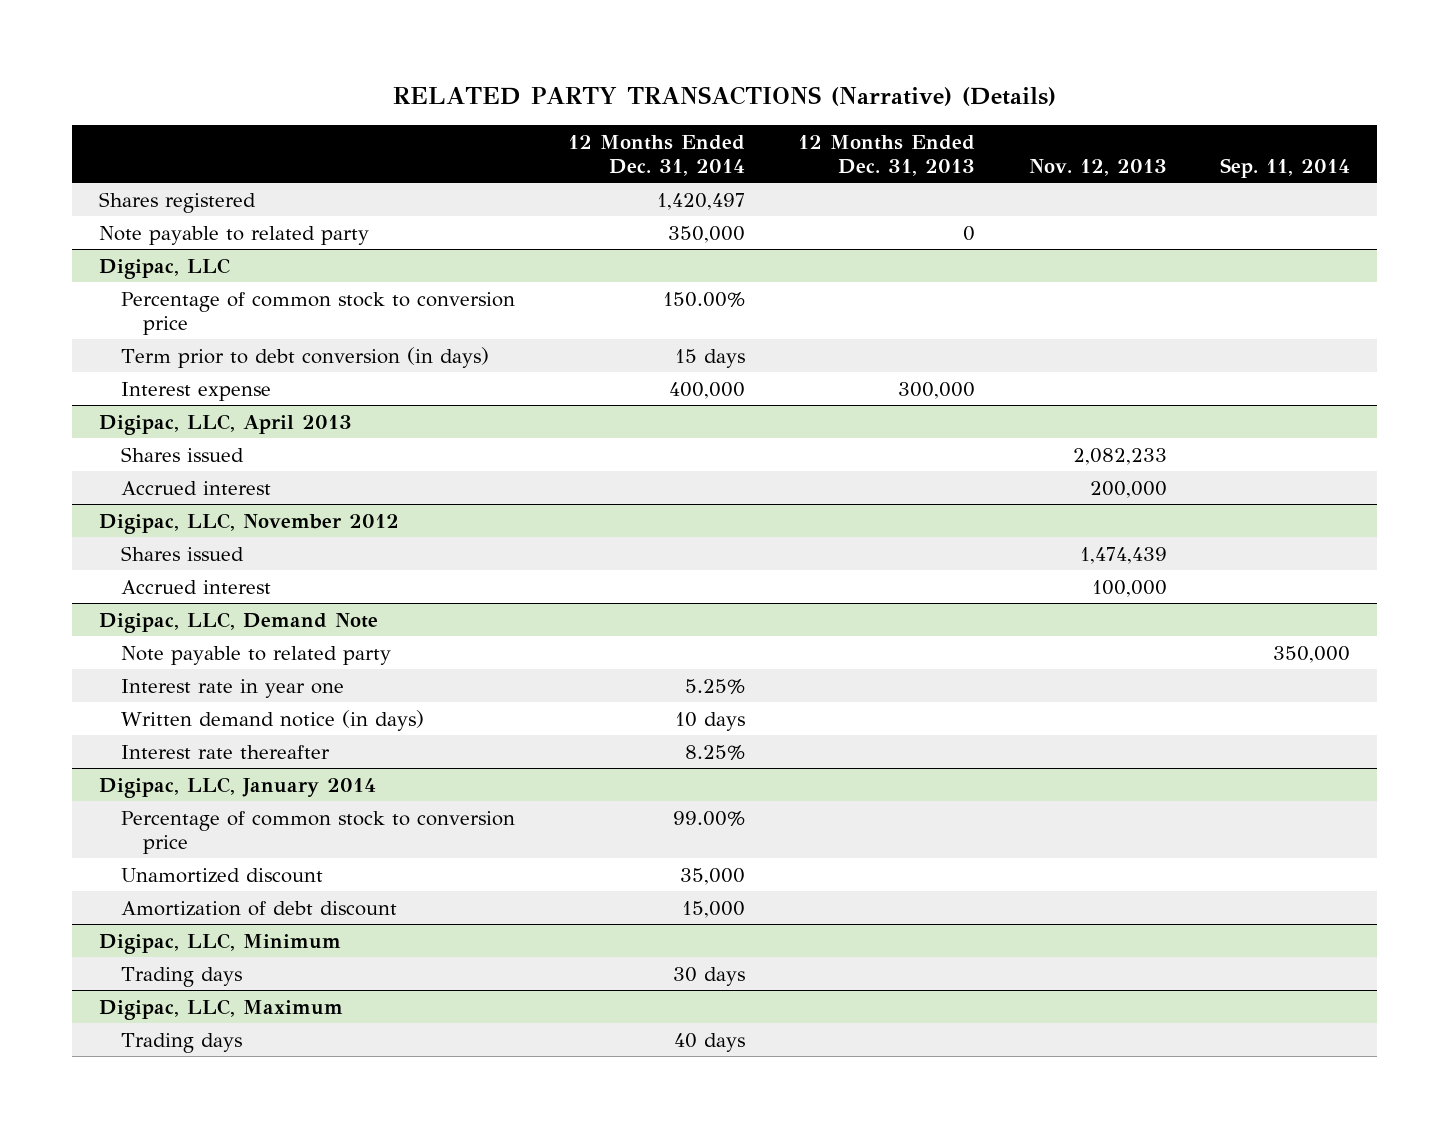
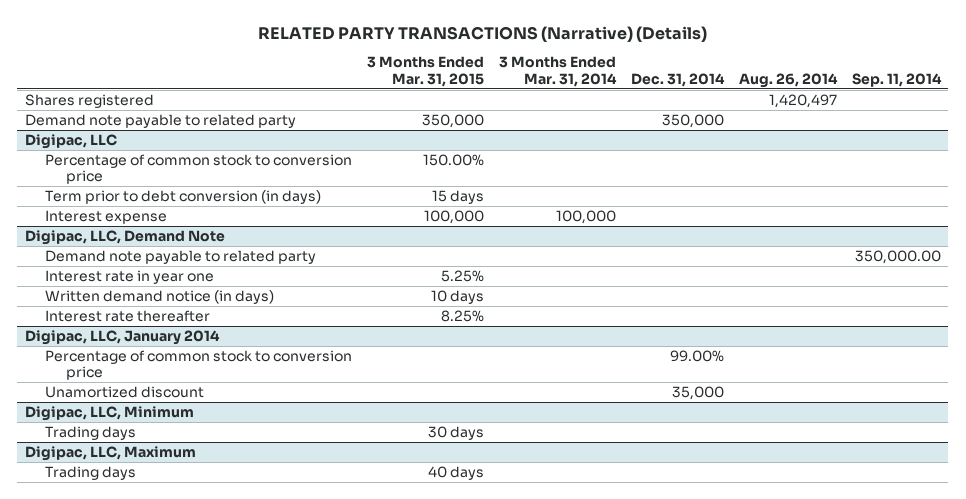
- | 12 Months Ended Dec. 31, 2014 | 12 Months Ended Dec. 31, 2013 | Nov. 12, 2013 | Sep. 11, 2014
+ | 3 Months Ended Mar. 31, 2015 | 3 Months Ended Mar. 31, 2014 | Dec. 31, 2014 | Aug. 26, 2014 | Sep. 11, 2014
- Note payable to related party | 350,000 | 0 | |
+ Demand note payable to related party | 350,000 | | 350,000 | |
- Digipac, LLC, April 2013
- Shares issued | | | 2,082,233 |
- Accrued interest | | | 200,000 |
- Digipac, LLC, November 2012
- Shares issued | | | 1,474,439 |
- Accrued interest | | | 100,000 |
@ Digipac, LLC, Demand Note
- Note payable to related party | | | | 350,000
+ Demand note payable to related party | | | | | 350,000.00
@ Digipac, LLC, January 2014
- Amortization of debt discount | 15,000 | | |

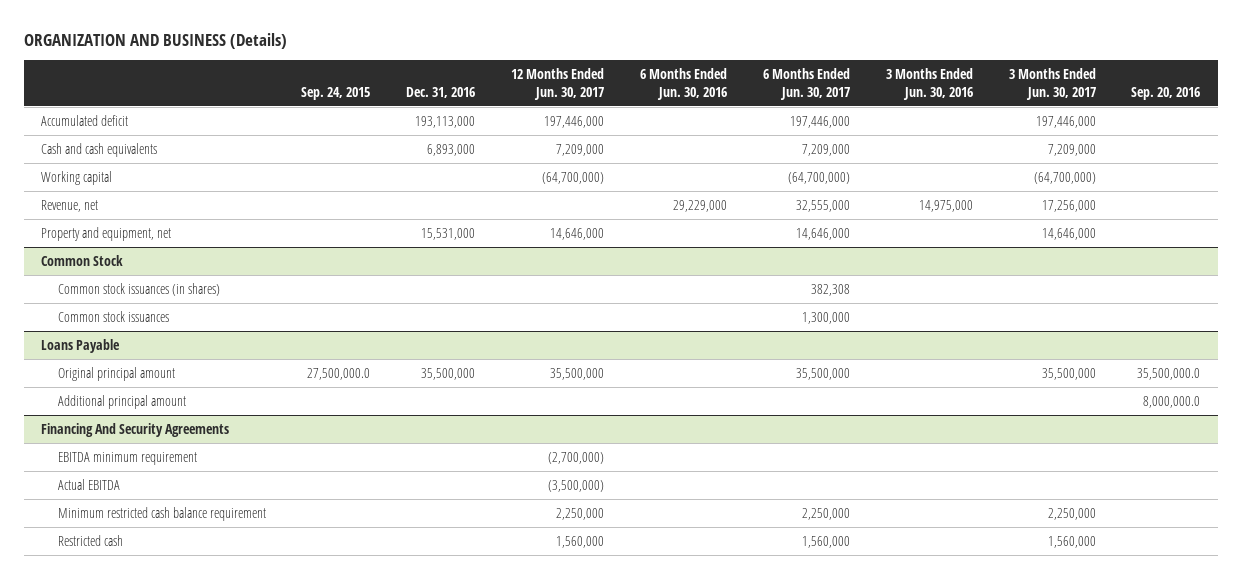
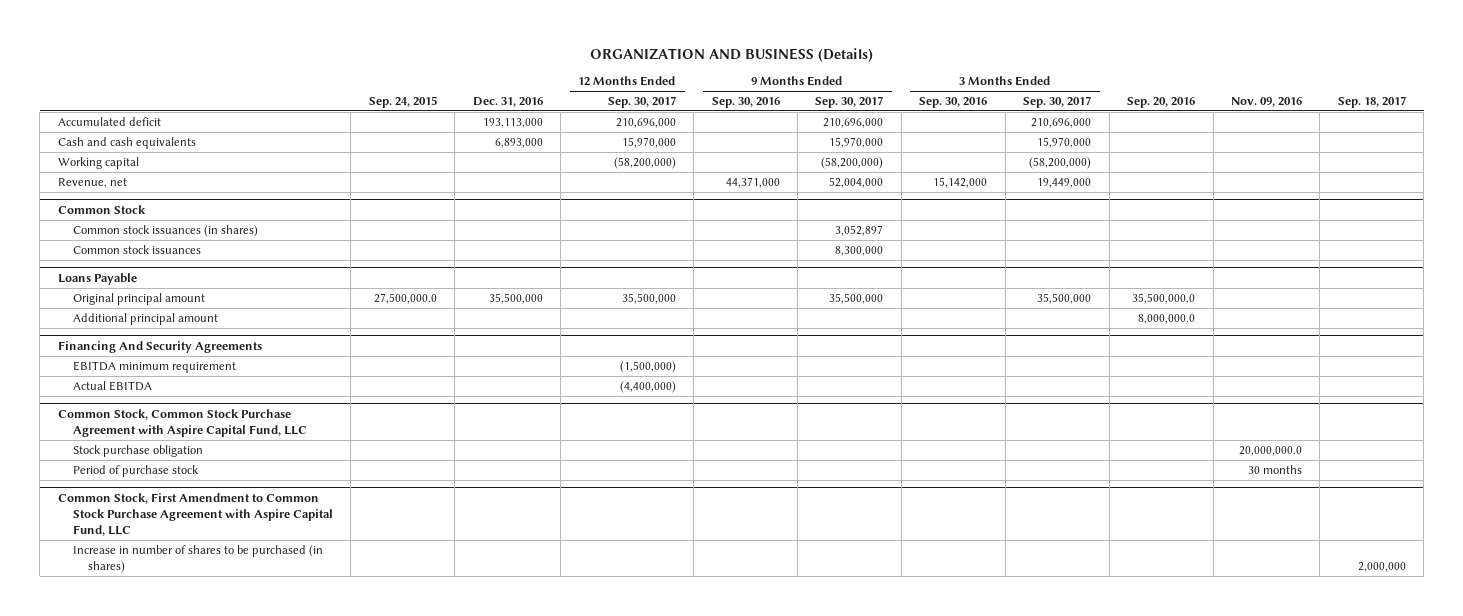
- | Sep. 24, 2015 | Dec. 31, 2016 | 12 Months Ended Jun. 30, 2017 | 6 Months Ended Jun. 30, 2016 | 6 Months Ended Jun. 30, 2017 | 3 Months Ended Jun. 30, 2016 | 3 Months Ended Jun. 30, 2017 | Sep. 20, 2016
+ | Sep. 24, 2015 | Dec. 31, 2016 | 12 Months Ended Sep. 30, 2017 | 9 Months Ended Sep. 30, 2016 | 9 Months Ended Sep. 30, 2017 | 3 Months Ended Sep. 30, 2016 | 3 Months Ended Sep. 30, 2017 | Sep. 20, 2016 | Nov. 09, 2016 | Sep. 18, 2017
- Property and equipment, net | | 15,531,000 | 14,646,000 | | 14,646,000 | | 14,646,000 |
@ Financing And Security Agreements
- Minimum restricted cash balance requirement | | | 2,250,000 | | 2,250,000 | | 2,250,000 |
- Restricted cash | | | 1,560,000 | | 1,560,000 | | 1,560,000 |
+ Common Stock, Common Stock Purchase Agreement with Aspire Capital Fund, LLC
+ Stock purchase obligation | | | | | | | | | 20,000,000.0 |
+ Period of purchase stock | | | | | | | | | 30 months |
+ Common Stock, First Amendment to Common Stock Purchase Agreement with Aspire Capital Fund, LLC
+ Increase in number of shares to be purchased (in shares) | | | | | | | | | | 2,000,000

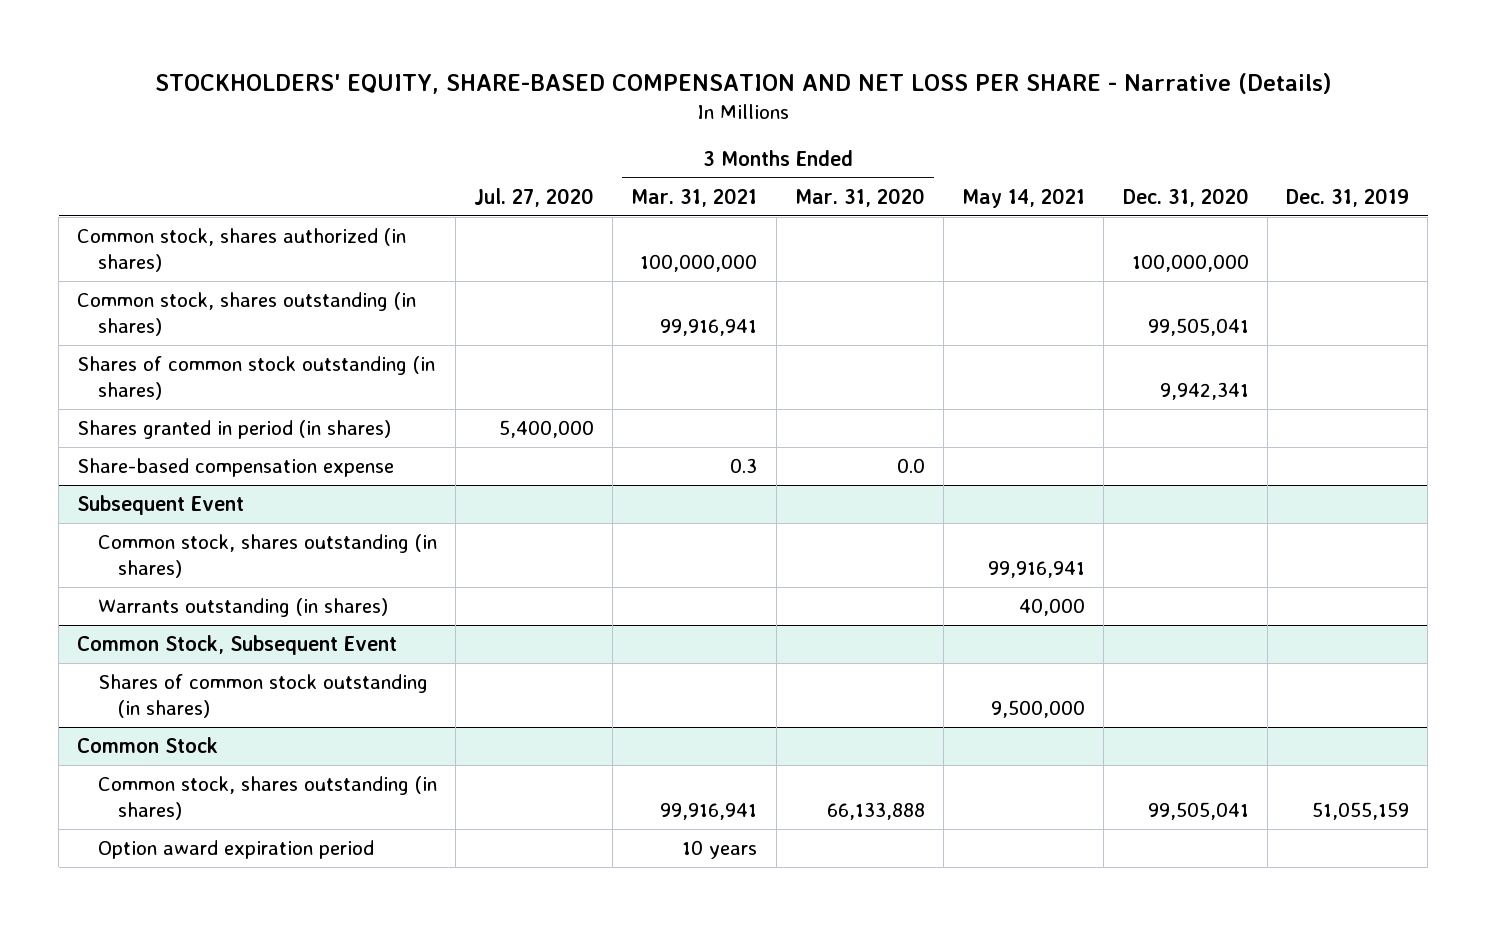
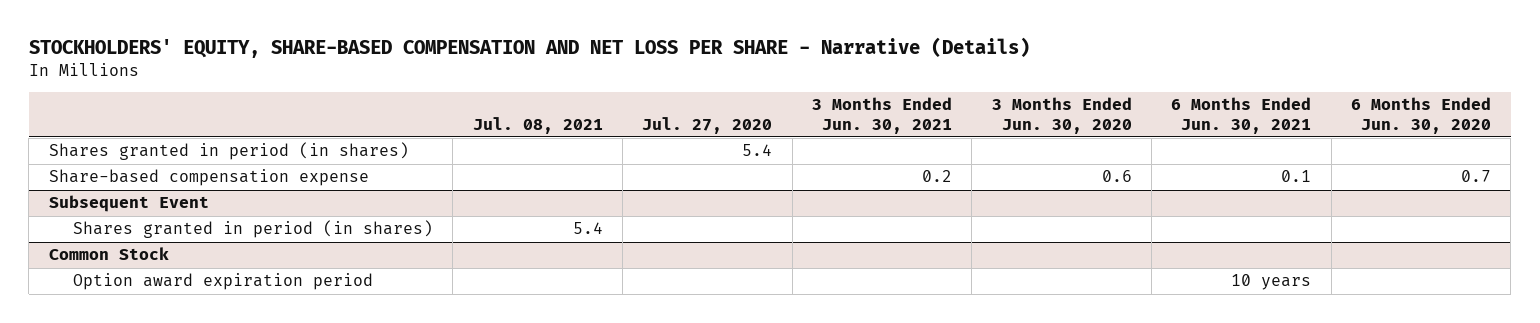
- | Jul. 27, 2020 | 3 Months Ended Mar. 31, 2021 | 3 Months Ended Mar. 31, 2020 | May 14, 2021 | Dec. 31, 2020 | Dec. 31, 2019
+ | Jul. 08, 2021 | Jul. 27, 2020 | 3 Months Ended Jun. 30, 2021 | 3 Months Ended Jun. 30, 2020 | 6 Months Ended Jun. 30, 2021 | 6 Months Ended Jun. 30, 2020
- Common stock, shares authorized (in shares) | | 100,000,000 | | | 100,000,000 |
- Common stock, shares outstanding (in shares) | | 99,916,941 | | | 99,505,041 |
- Shares of common stock outstanding (in shares) | | | | | 9,942,341 |
- Shares granted in period (in shares) | 5,400,000 | | | | |
+ Shares granted in period (in shares) | | 5.4 | | | |
@ Subsequent Event
- Common stock, shares outstanding (in shares) | | | | 99,916,941 | |
- Warrants outstanding (in shares) | | | | 40,000 | |
- Common Stock, Subsequent Event
- Shares of common stock outstanding (in shares) | | | | 9,500,000 | |
@ Subsequent Event
+ Shares granted in period (in shares) | 5.4 | | | | |
@ Common Stock
- Common stock, shares outstanding (in shares) | | 99,916,941 | 66,133,888 | | 99,505,041 | 51,055,159

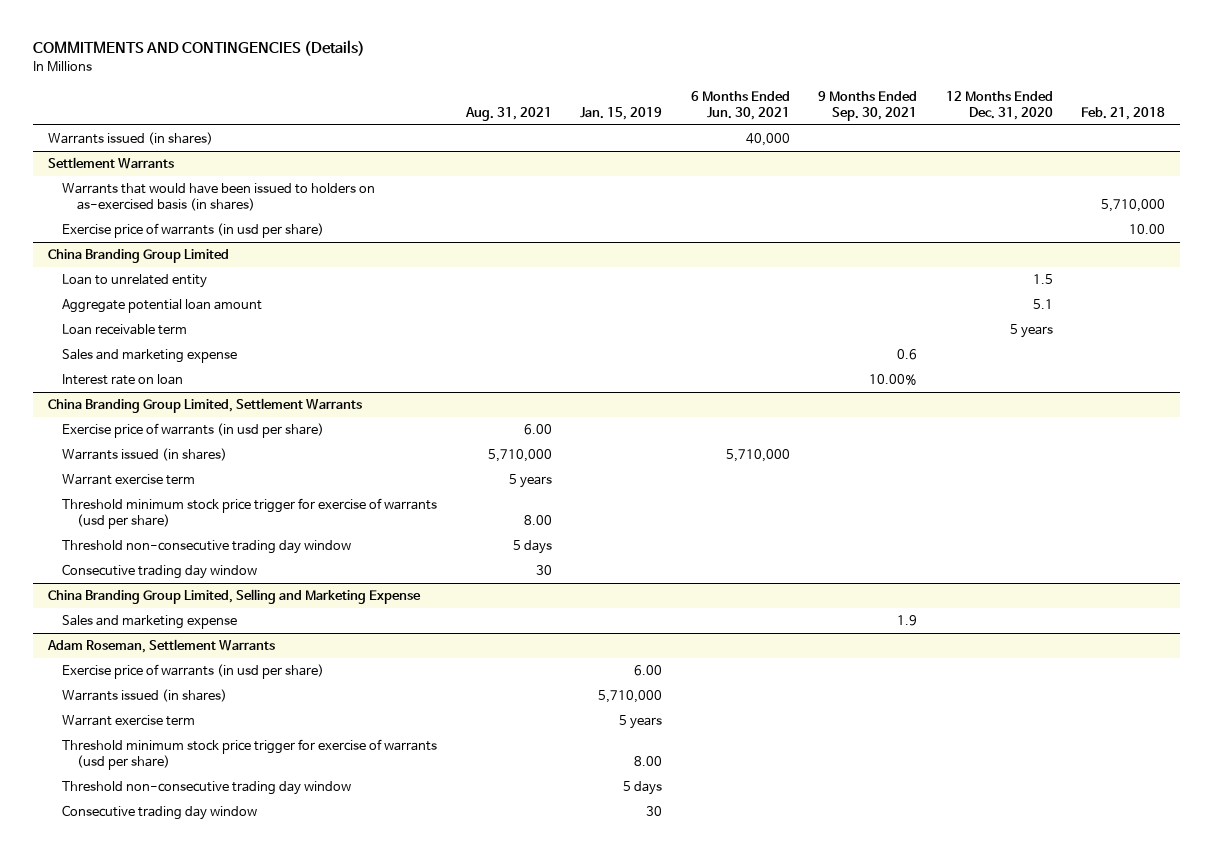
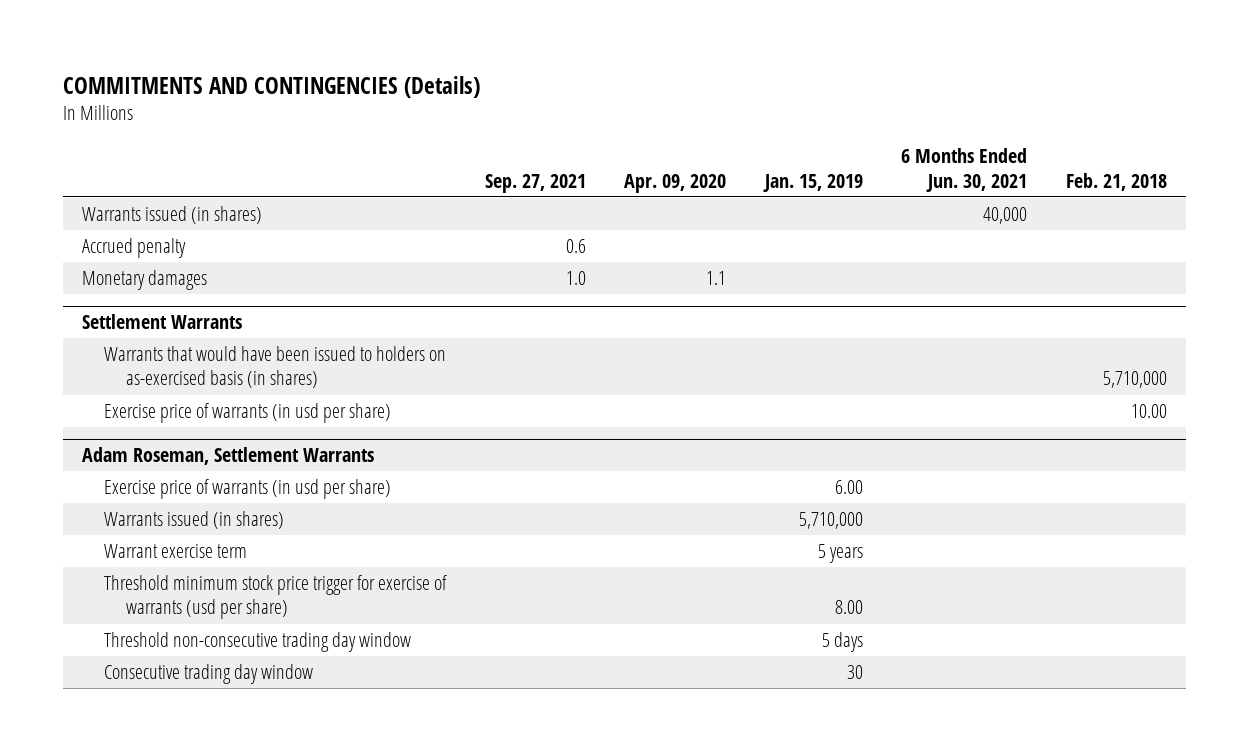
- | Aug. 31, 2021 | Jan. 15, 2019 | 6 Months Ended Jun. 30, 2021 | 9 Months Ended Sep. 30, 2021 | 12 Months Ended Dec. 31, 2020 | Feb. 21, 2018
+ | Sep. 27, 2021 | Apr. 09, 2020 | Jan. 15, 2019 | 6 Months Ended Jun. 30, 2021 | Feb. 21, 2018
+ Accrued penalty | 0.6 | | | |
+ Monetary damages | 1.0 | 1.1 | | |
- China Branding Group Limited
- Loan to unrelated entity | | | | | 1.5 |
- Aggregate potential loan amount | | | | | 5.1 |
- Loan receivable term | | | | | 5 years |
- Sales and marketing expense | | | | 0.6 | |
- Interest rate on loan | | | | 10.00% | |
- China Branding Group Limited, Settlement Warrants
- Exercise price of warrants (in usd per share) | 6.00 | | | | |
- Warrants issued (in shares) | 5,710,000 | | 5,710,000 | | |
- Warrant exercise term | 5 years | | | | |
- Threshold minimum stock price trigger for exercise of warrants (usd per share) | 8.00 | | | | |
- Threshold non-consecutive trading day window | 5 days | | | | |
- Consecutive trading day window | 30 | | | | |
- China Branding Group Limited, Selling and Marketing Expense
- Sales and marketing expense | | | | 1.9 | |

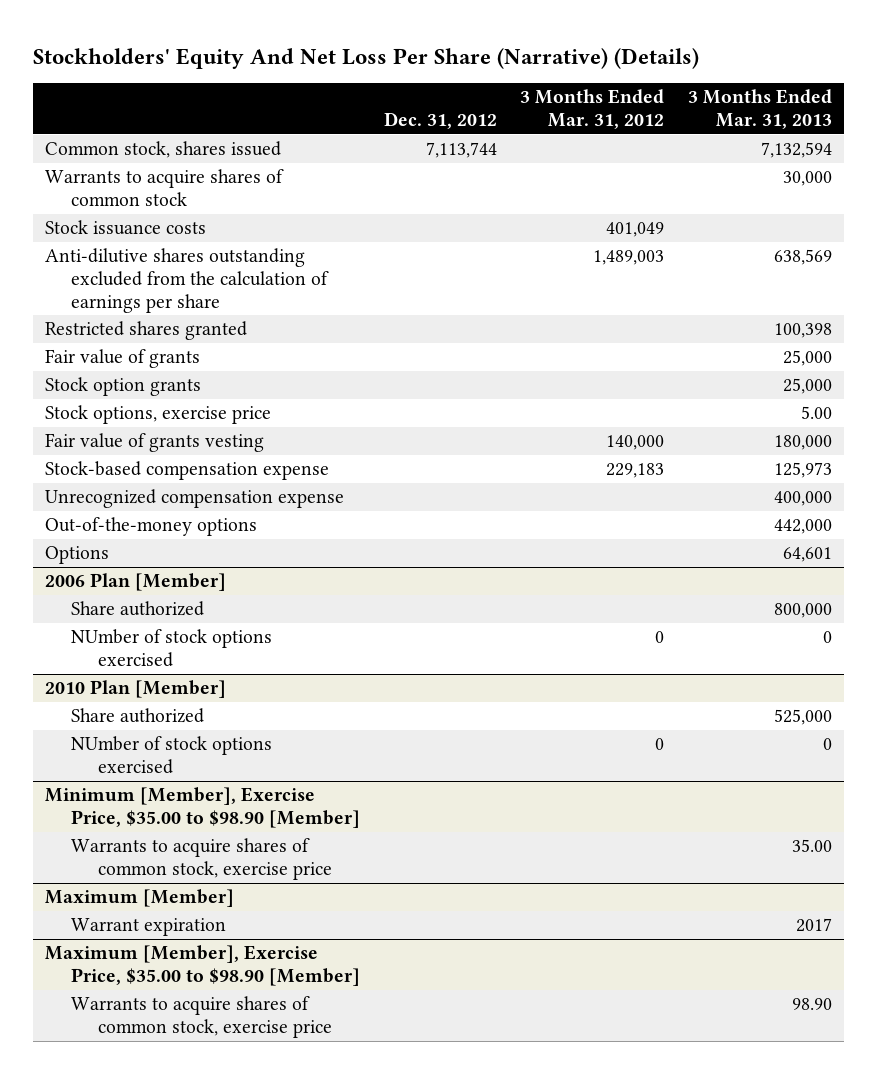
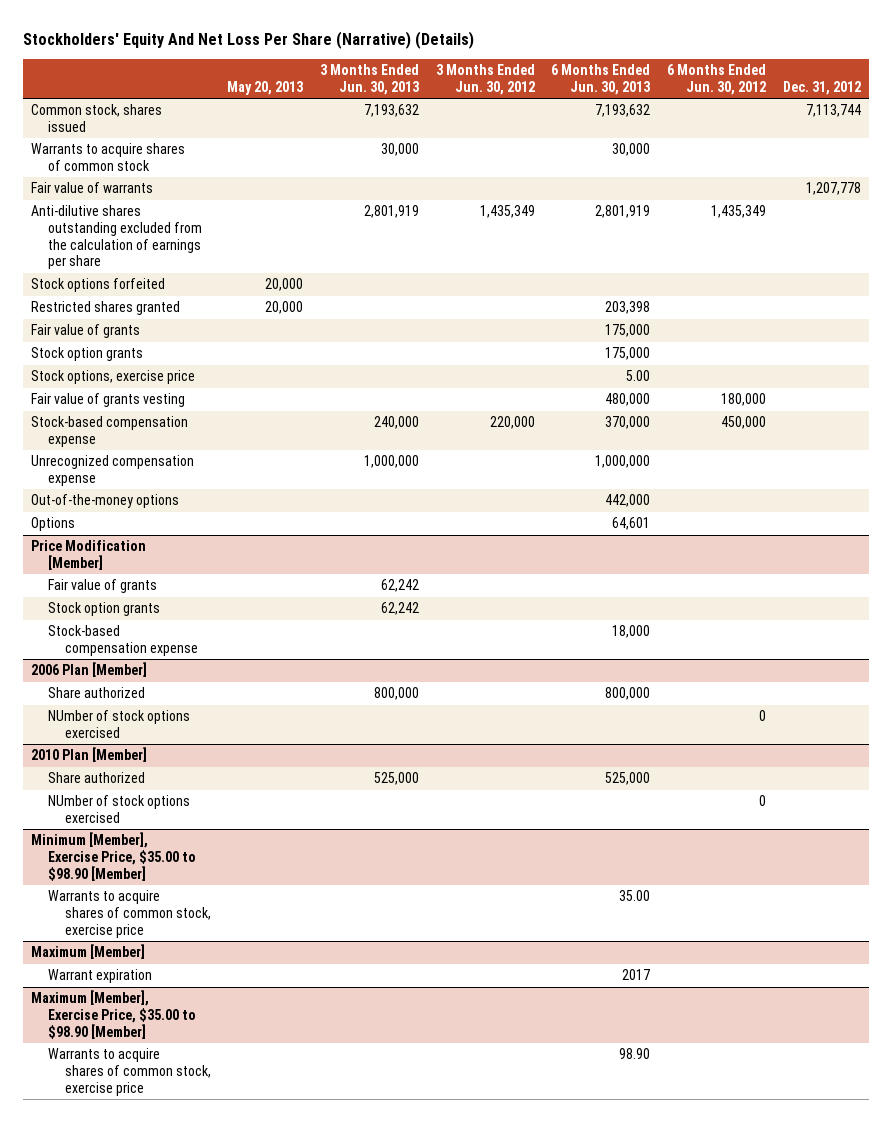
- | Dec. 31, 2012 | 3 Months Ended Mar. 31, 2012 | 3 Months Ended Mar. 31, 2013
+ | May 20, 2013 | 3 Months Ended Jun. 30, 2013 | 3 Months Ended Jun. 30, 2012 | 6 Months Ended Jun. 30, 2013 | 6 Months Ended Jun. 30, 2012 | Dec. 31, 2012
- Stock issuance costs | | 401,049 |
+ Fair value of warrants | | | | | | 1,207,778
+ Stock options forfeited | 20,000 | | | | |
+ Price Modification [Member]
+ Fair value of grants | | 62,242 | | | |
+ Stock option grants | | 62,242 | | | |
+ Stock-based compensation expense | | | | 18,000 | |

